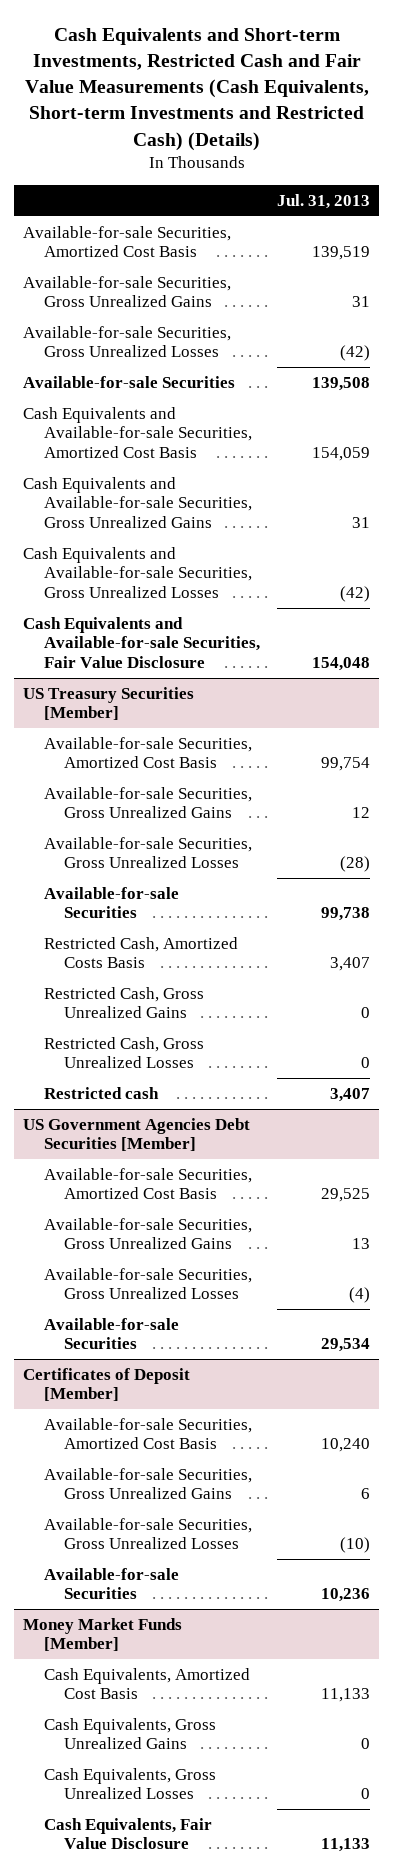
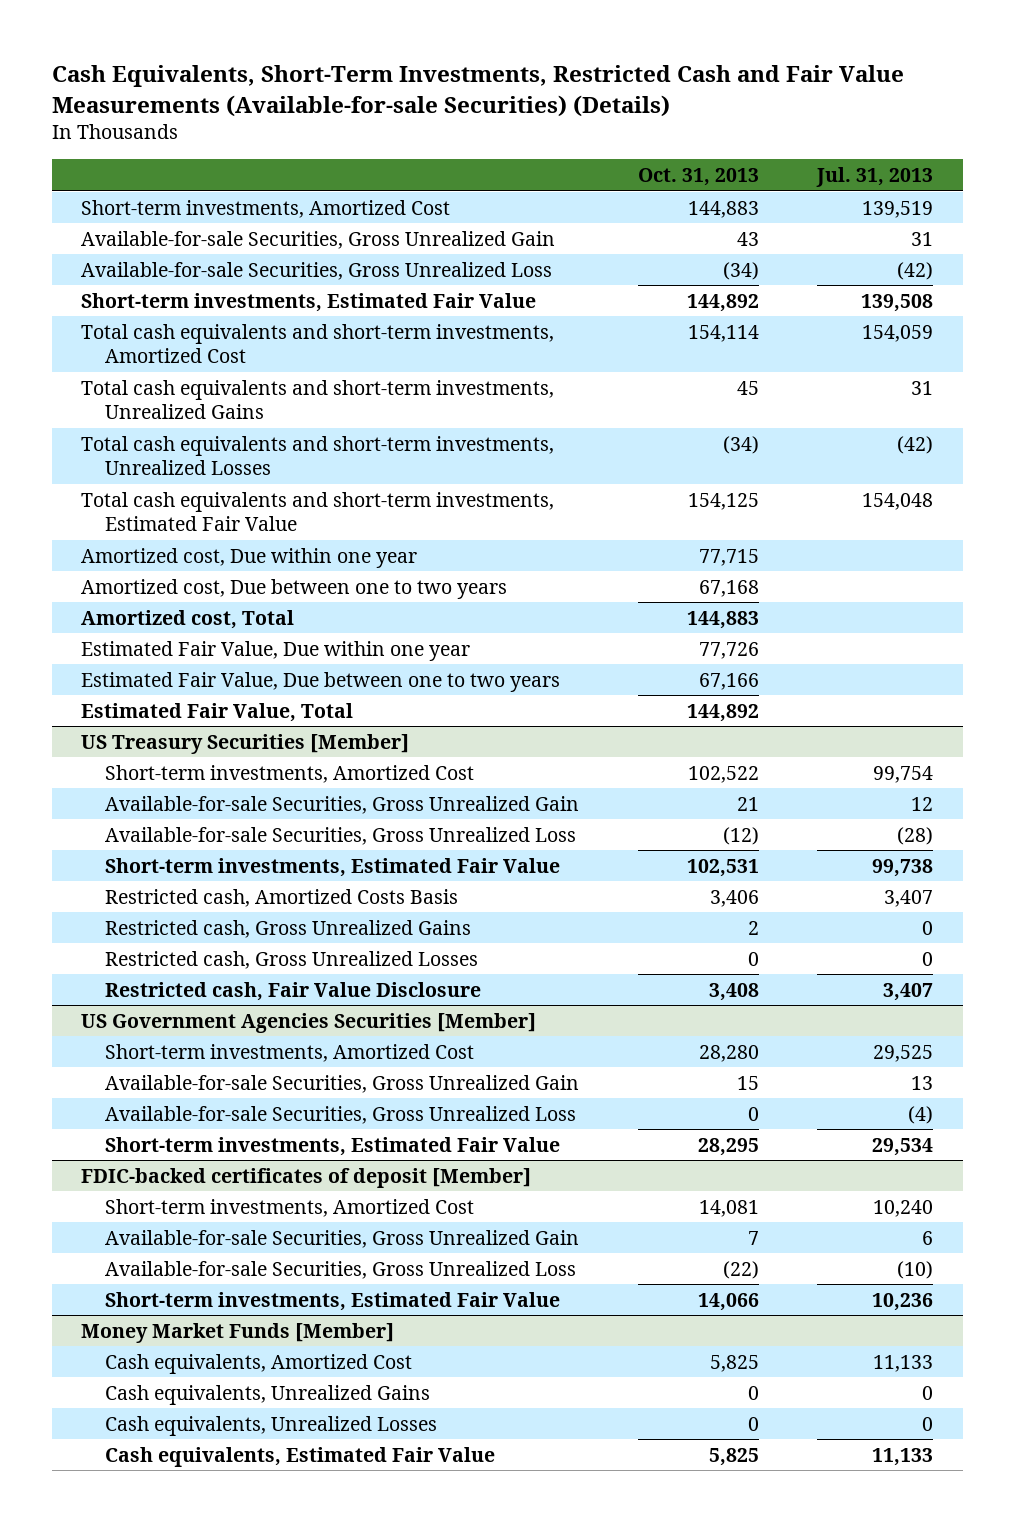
- Cash Equivalents and Short-term Investments, Restricted Cash and Fair Value Measurements (Cash Equivalents, Short-term Investments and Restricted Cash) (Details)
+ Cash Equivalents, Short-Term Investments, Restricted Cash and Fair Value Measurements (Available-for-sale Securities) (Details)
- | Jul. 31, 2013
+ | Oct. 31, 2013 | Jul. 31, 2013
- Available-for-sale Securities, Amortized Cost Basis | 139,519
- Available-for-sale Securities, Gross Unrealized Gains | 31
- Available-for-sale Securities, Gross Unrealized Losses | (42)
- Available-for-sale Securities | 139,508
- Cash Equivalents and Available-for-sale Securities, Amortized Cost Basis | 154,059
- Cash Equivalents and Available-for-sale Securities, Gross Unrealized Gains | 31
- Cash Equivalents and Available-for-sale Securities, Gross Unrealized Losses | (42)
- Cash Equivalents and Available-for-sale Securities, Fair Value Disclosure | 154,048
+ Short-term investments, Amortized Cost | 144,883 | 139,519
+ Available-for-sale Securities, Gross Unrealized Gain | 43 | 31
+ Available-for-sale Securities, Gross Unrealized Loss | (34) | (42)
+ Short-term investments, Estimated Fair Value | 144,892 | 139,508
+ Total cash equivalents and short-term investments, Amortized Cost | 154,114 | 154,059
+ Total cash equivalents and short-term investments, Unrealized Gains | 45 | 31
+ Total cash equivalents and short-term investments, Unrealized Losses | (34) | (42)
+ Total cash equivalents and short-term investments, Estimated Fair Value | 154,125 | 154,048
+ Amortized cost, Due within one year | 77,715 |
+ Amortized cost, Due between one to two years | 67,168 |
+ Amortized cost, Total | 144,883 |
+ Estimated Fair Value, Due within one year | 77,726 |
+ Estimated Fair Value, Due between one to two years | 67,166 |
+ Estimated Fair Value, Total | 144,892 |
@ US Treasury Securities [Member]
- Available-for-sale Securities, Amortized Cost Basis | 99,754
- Available-for-sale Securities, Gross Unrealized Gains | 12
- Available-for-sale Securities, Gross Unrealized Losses | (28)
- Available-for-sale Securities | 99,738
- Restricted Cash, Amortized Costs Basis | 3,407
- Restricted Cash, Gross Unrealized Gains | 0
- Restricted Cash, Gross Unrealized Losses | 0
- Restricted cash | 3,407
- US Government Agencies Debt Securities [Member]
- Available-for-sale Securities, Amortized Cost Basis | 29,525
- Available-for-sale Securities, Gross Unrealized Gains | 13
- Available-for-sale Securities, Gross Unrealized Losses | (4)
- Available-for-sale Securities | 29,534
- Certificates of Deposit [Member]
- Available-for-sale Securities, Amortized Cost Basis | 10,240
- Available-for-sale Securities, Gross Unrealized Gains | 6
- Available-for-sale Securities, Gross Unrealized Losses | (10)
- Available-for-sale Securities | 10,236
@ US Treasury Securities [Member]
+ Short-term investments, Amortized Cost | 102,522 | 99,754
+ Available-for-sale Securities, Gross Unrealized Gain | 21 | 12
+ Available-for-sale Securities, Gross Unrealized Loss | (12) | (28)
+ Short-term investments, Estimated Fair Value | 102,531 | 99,738
+ Restricted cash, Amortized Costs Basis | 3,406 | 3,407
+ Restricted cash, Gross Unrealized Gains | 2 | 0
+ Restricted cash, Gross Unrealized Losses | 0 | 0
+ Restricted cash, Fair Value Disclosure | 3,408 | 3,407
+ US Government Agencies Securities [Member]
+ Short-term investments, Amortized Cost | 28,280 | 29,525
+ Available-for-sale Securities, Gross Unrealized Gain | 15 | 13
+ Available-for-sale Securities, Gross Unrealized Loss | 0 | (4)
+ Short-term investments, Estimated Fair Value | 28,295 | 29,534
+ FDIC-backed certificates of deposit [Member]
+ Short-term investments, Amortized Cost | 14,081 | 10,240
+ Available-for-sale Securities, Gross Unrealized Gain | 7 | 6
+ Available-for-sale Securities, Gross Unrealized Loss | (22) | (10)
+ Short-term investments, Estimated Fair Value | 14,066 | 10,236
@ Money Market Funds [Member]
- Cash Equivalents, Amortized Cost Basis | 11,133
- Cash Equivalents, Gross Unrealized Gains | 0
- Cash Equivalents, Gross Unrealized Losses | 0
- Cash Equivalents, Fair Value Disclosure | 11,133
+ Cash equivalents, Amortized Cost | 5,825 | 11,133
+ Cash equivalents, Unrealized Gains | 0 | 0
+ Cash equivalents, Unrealized Losses | 0 | 0
+ Cash equivalents, Estimated Fair Value | 5,825 | 11,133

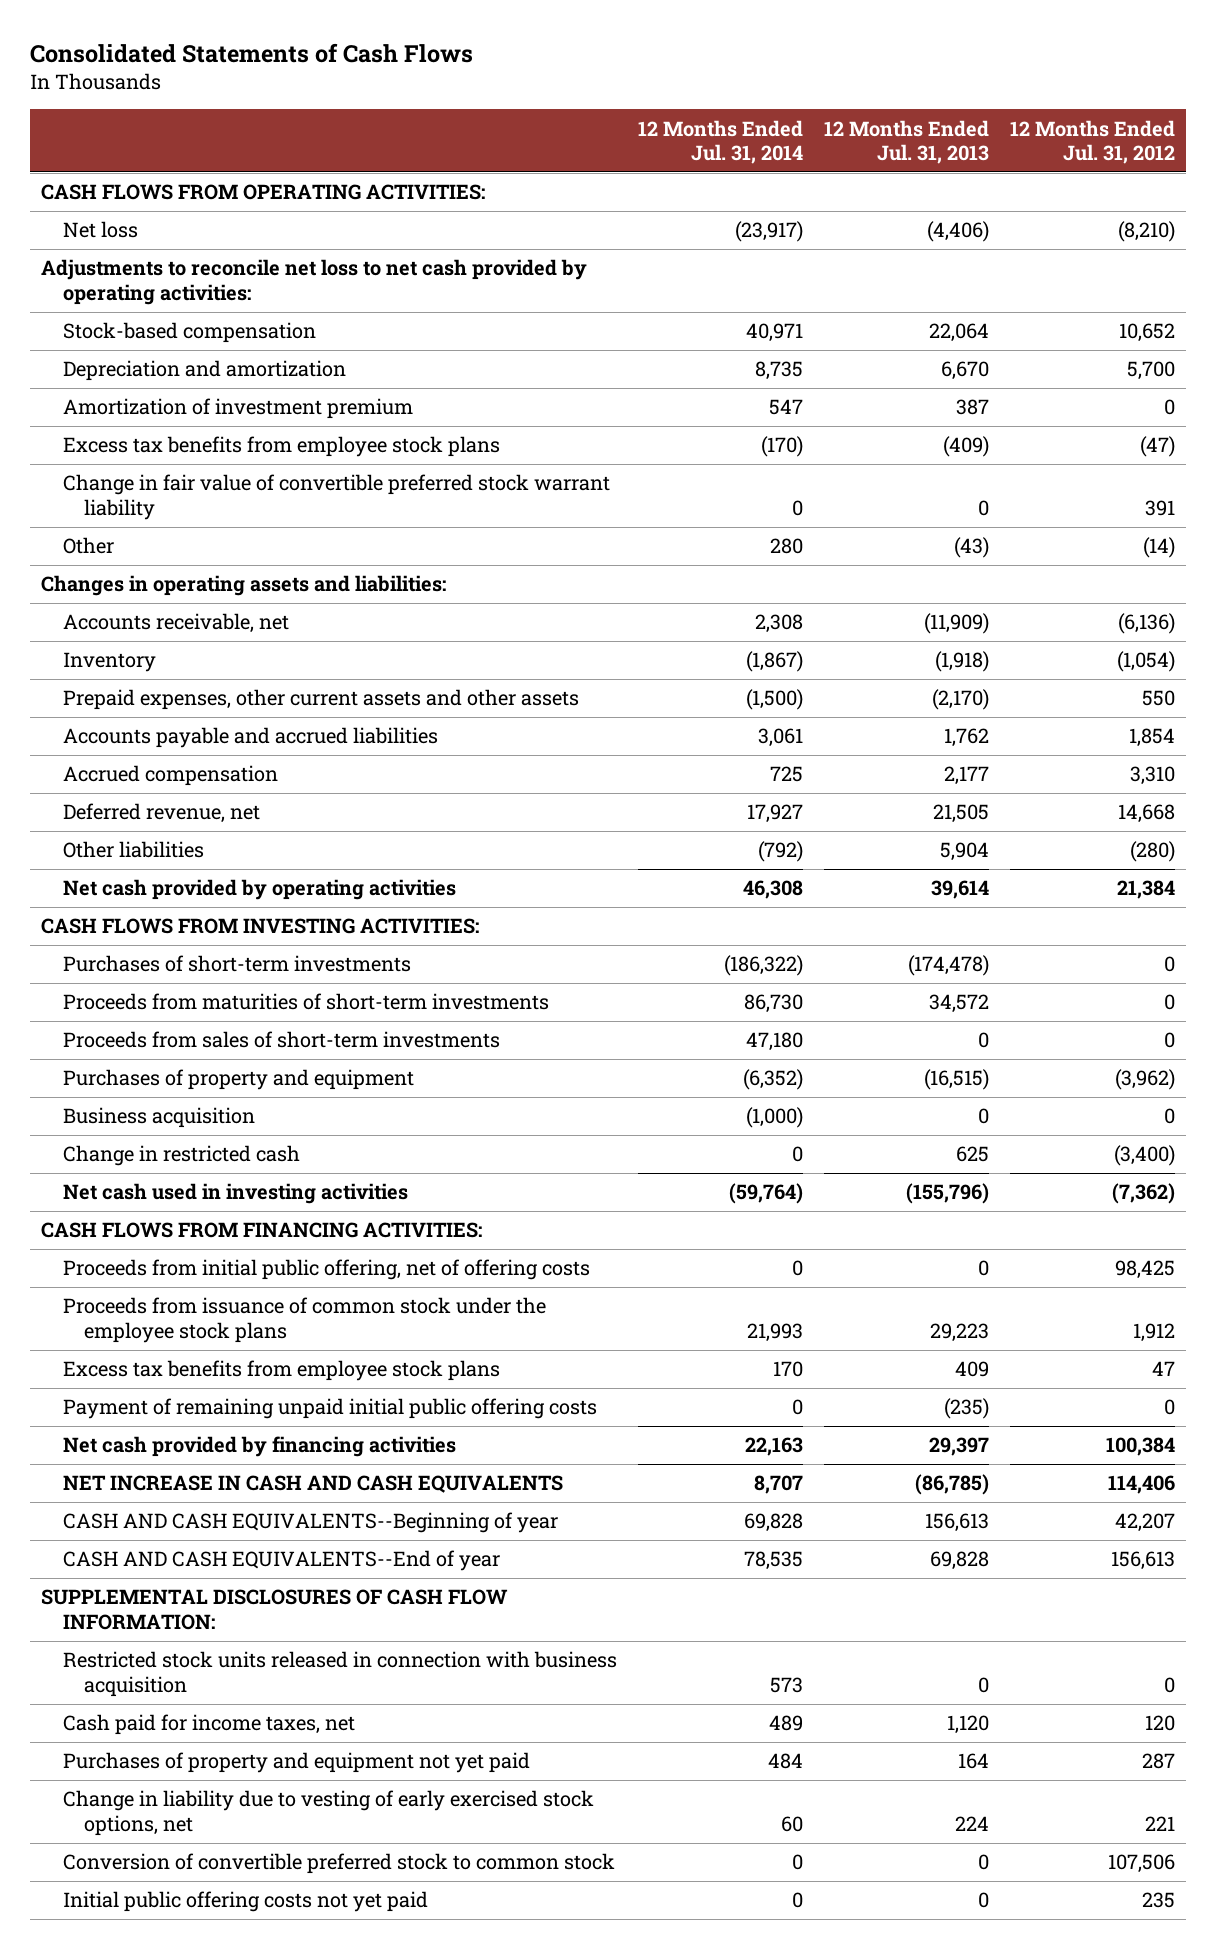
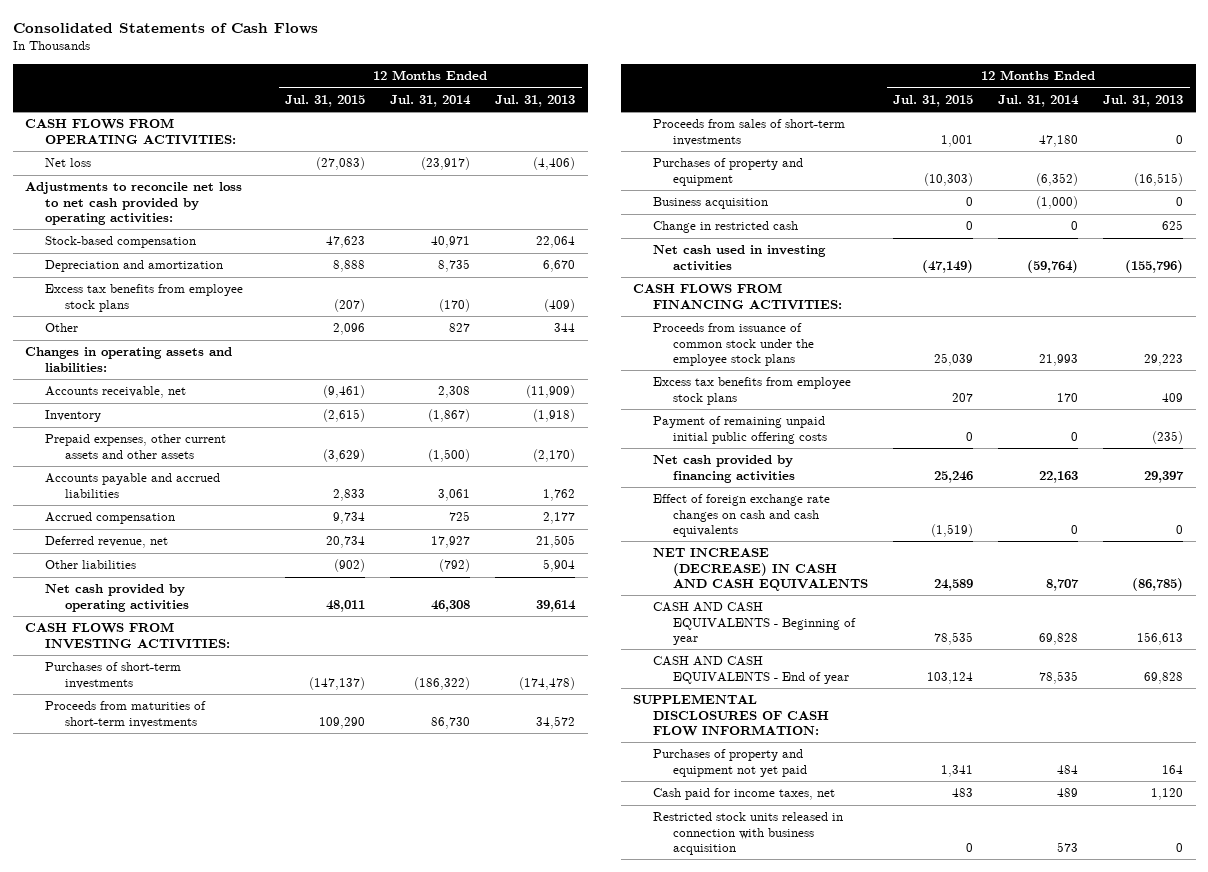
- | 12 Months Ended Jul. 31, 2014 | 12 Months Ended Jul. 31, 2013 | 12 Months Ended Jul. 31, 2012
+ | 12 Months Ended Jul. 31, 2015 | 12 Months Ended Jul. 31, 2014 | 12 Months Ended Jul. 31, 2013
- Amortization of investment premium | 547 | 387 | 0
- Change in fair value of convertible preferred stock warrant liability | 0 | 0 | 391
- Other | 280 | (43) | (14)
+ Other | 2,096 | 827 | 344
- Proceeds from initial public offering, net of offering costs | 0 | 0 | 98,425
- NET INCREASE IN CASH AND CASH EQUIVALENTS | 8,707 | (86,785) | 114,406
- CASH AND CASH EQUIVALENTS--Beginning of year | 69,828 | 156,613 | 42,207
- CASH AND CASH EQUIVALENTS--End of year | 78,535 | 69,828 | 156,613
+ Effect of foreign exchange rate changes on cash and cash equivalents | (1,519) | 0 | 0
+ NET INCREASE (DECREASE) IN CASH AND CASH EQUIVALENTS | 24,589 | 8,707 | (86,785)
+ CASH AND CASH EQUIVALENTS - Beginning of year | 78,535 | 69,828 | 156,613
+ CASH AND CASH EQUIVALENTS - End of year | 103,124 | 78,535 | 69,828
- Change in liability due to vesting of early exercised stock options, net | 60 | 224 | 221
- Conversion of convertible preferred stock to common stock | 0 | 0 | 107,506
- Initial public offering costs not yet paid | 0 | 0 | 235
moved down: Cash paid for income taxes, net | 483 | 489 | 1,120
moved down: Restricted stock units released in connection with business acquisition | 0 | 573 | 0

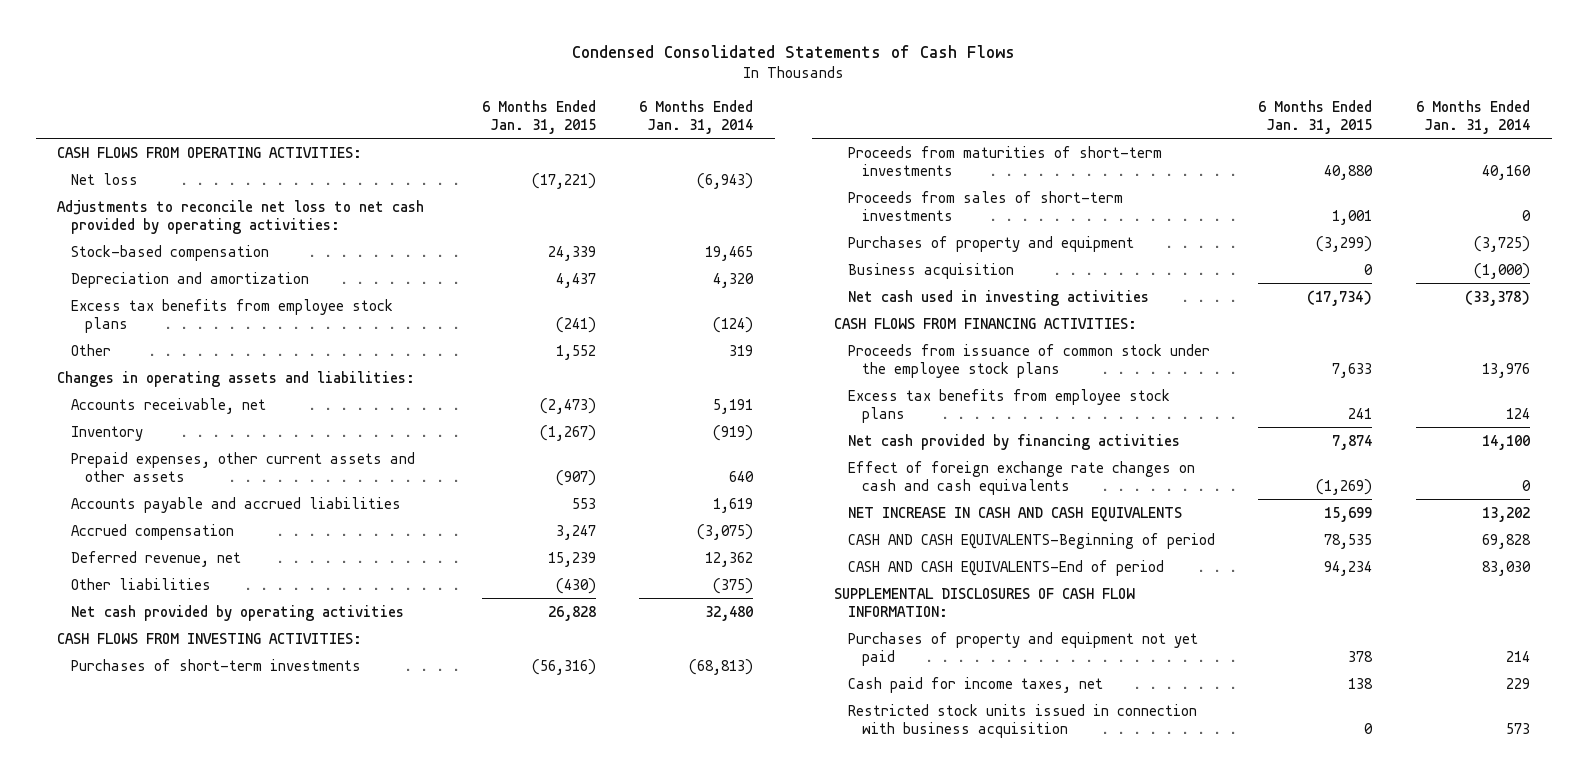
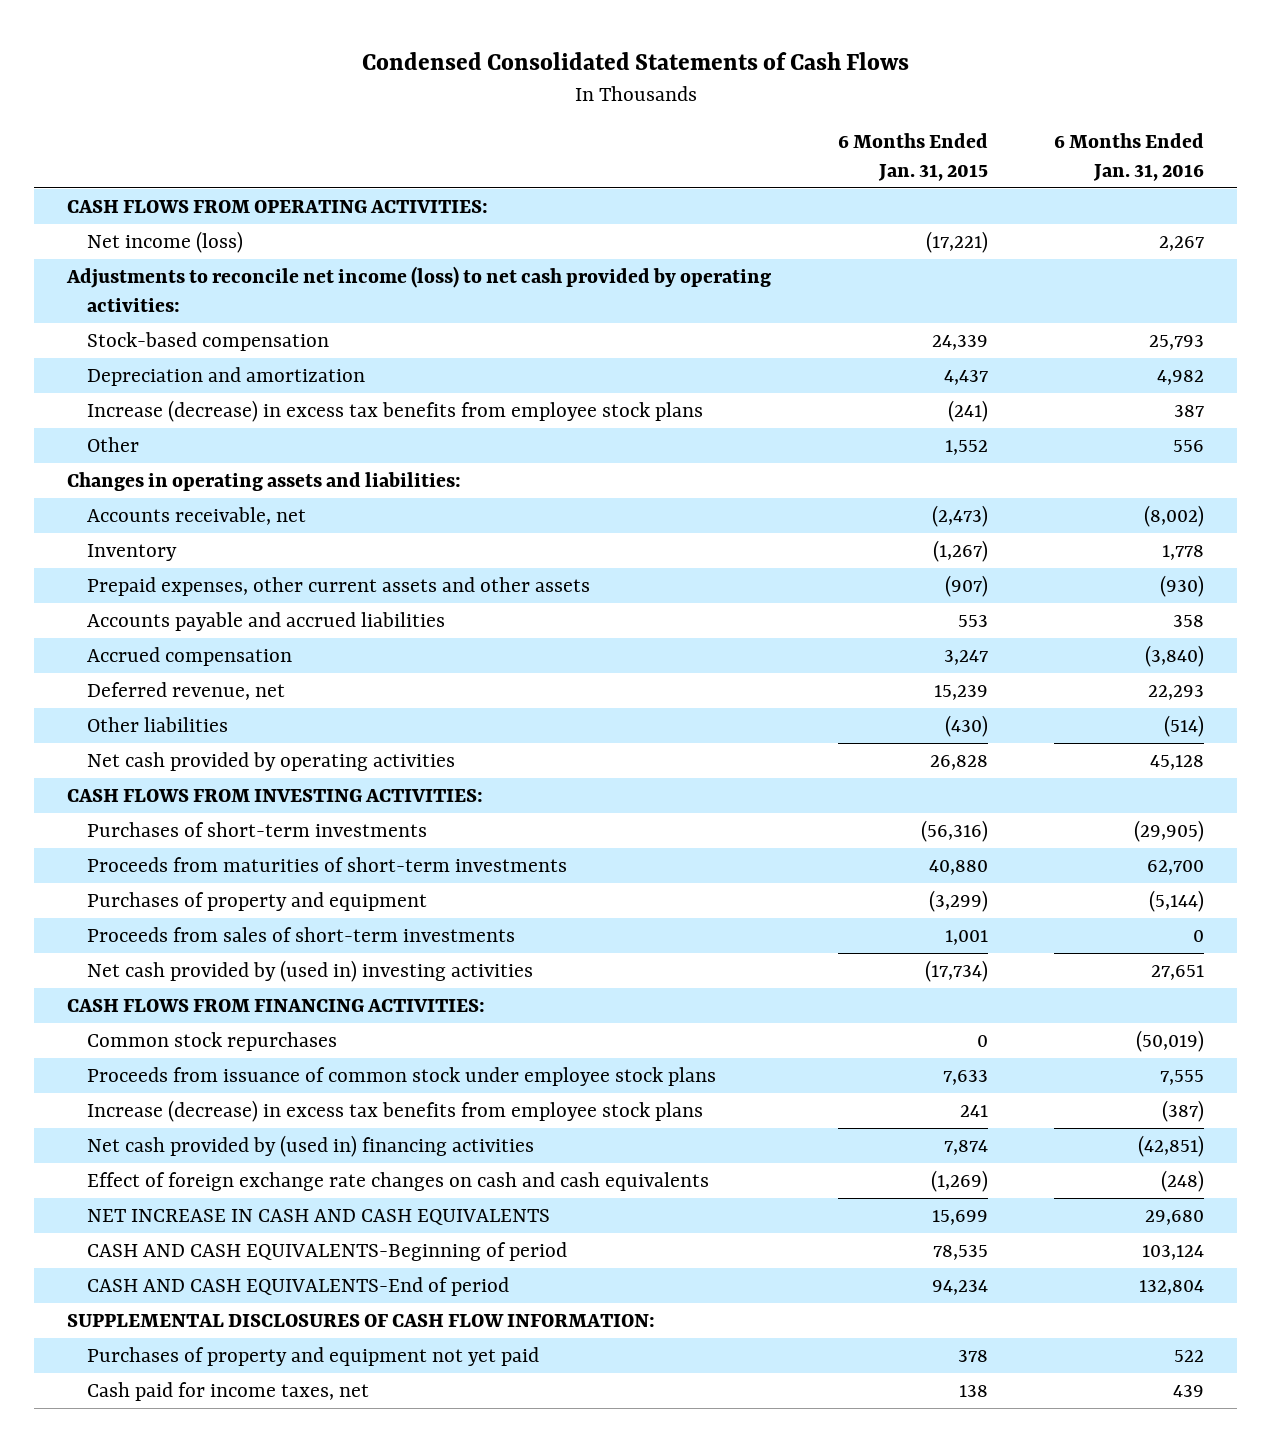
- | 6 Months Ended Jan. 31, 2015 | 6 Months Ended Jan. 31, 2014
+ | 6 Months Ended Jan. 31, 2015 | 6 Months Ended Jan. 31, 2016
- Net loss | (17,221) | (6,943)
- Adjustments to reconcile net loss to net cash provided by operating activities:
+ Net income (loss) | (17,221) | 2,267
+ Adjustments to reconcile net income (loss) to net cash provided by operating activities:
- Excess tax benefits from employee stock plans | (241) | (124)
+ Increase (decrease) in excess tax benefits from employee stock plans | (241) | 387
- Business acquisition | 0 | (1,000)
- Net cash used in investing activities | (17,734) | (33,378)
moved down: Proceeds from sales of short-term investments | 1,001 | 0
+ Net cash provided by (used in) investing activities | (17,734) | 27,651
- Proceeds from issuance of common stock under the employee stock plans | 7,633 | 13,976
- Excess tax benefits from employee stock plans | 241 | 124
- Net cash provided by financing activities | 7,874 | 14,100
+ Common stock repurchases | 0 | (50,019)
+ Proceeds from issuance of common stock under employee stock plans | 7,633 | 7,555
+ Increase (decrease) in excess tax benefits from employee stock plans | 241 | (387)
+ Net cash provided by (used in) financing activities | 7,874 | (42,851)
- Restricted stock units issued in connection with business acquisition | 0 | 573

